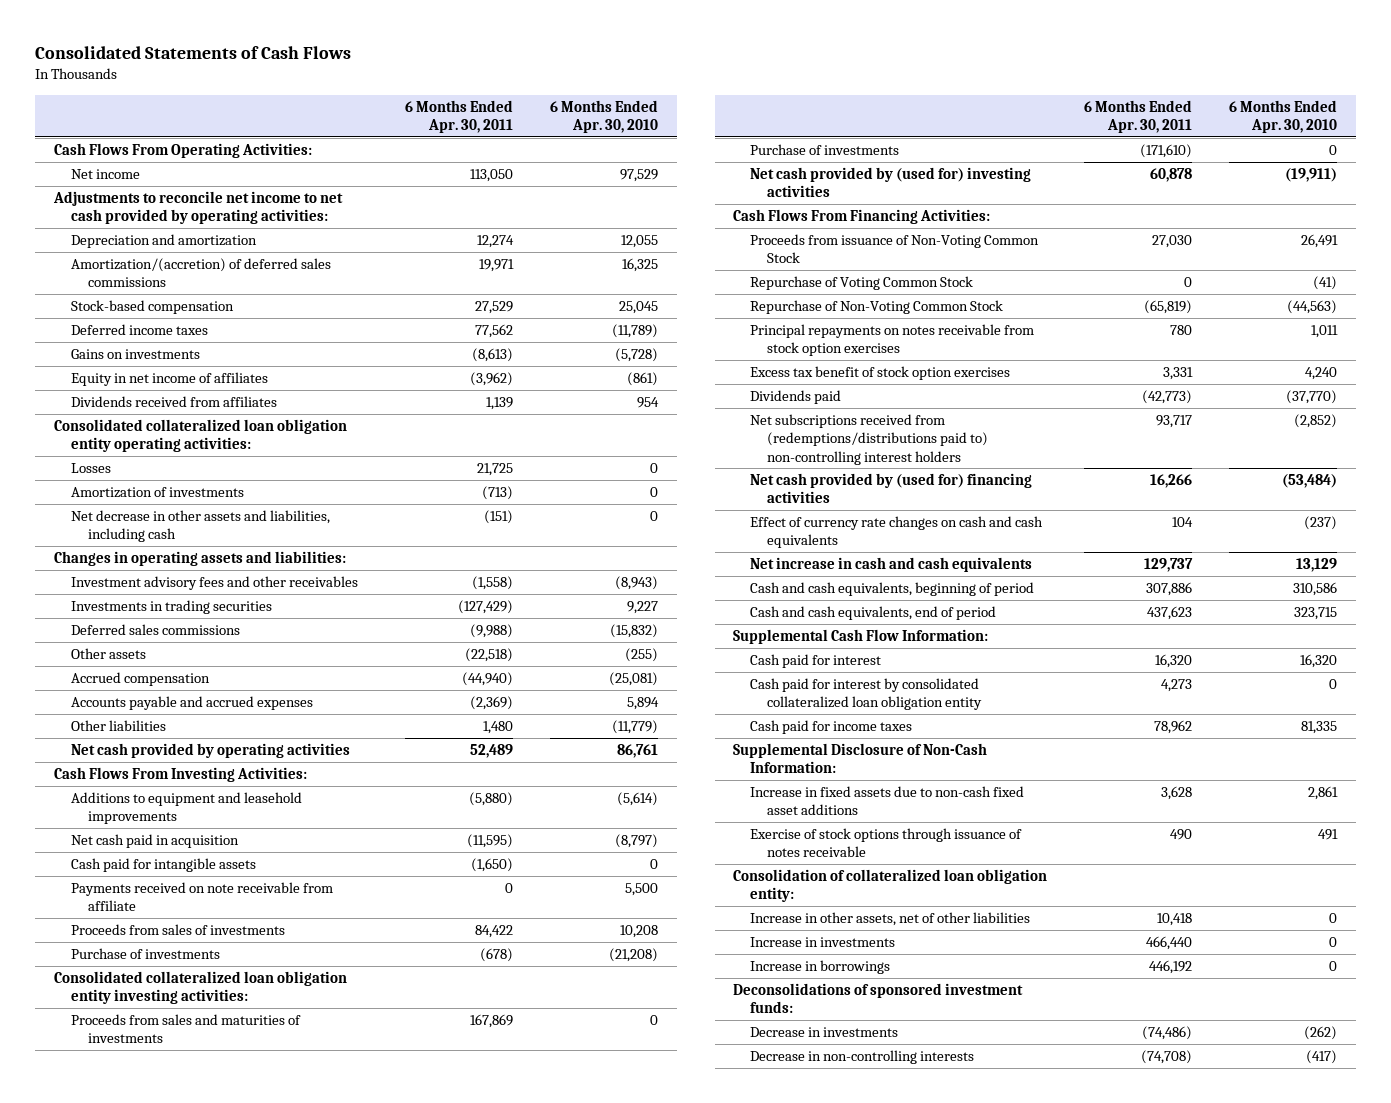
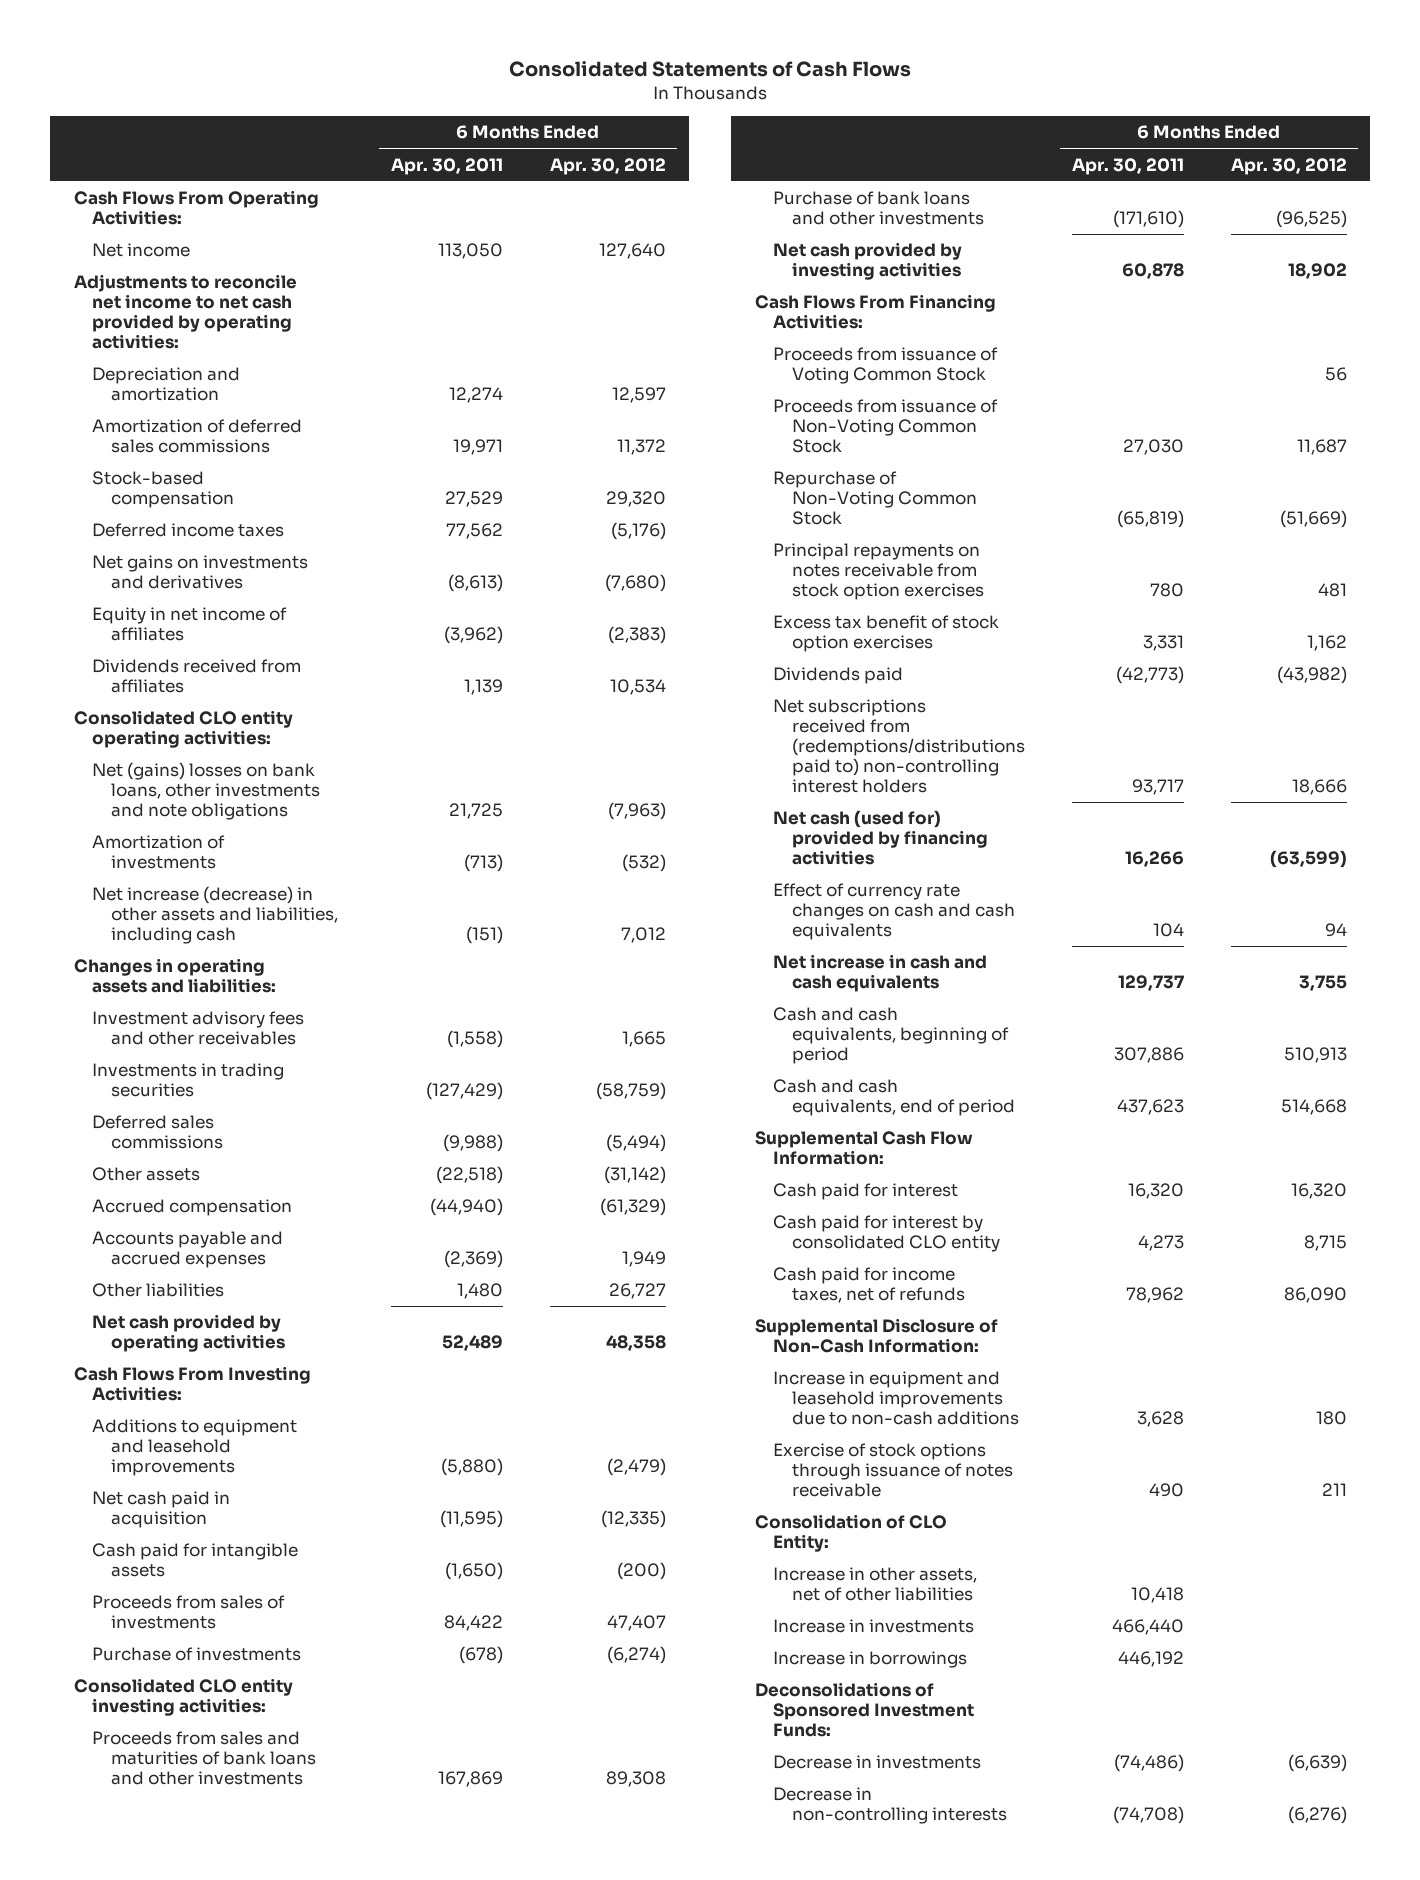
- | 6 Months Ended Apr. 30, 2011 | 6 Months Ended Apr. 30, 2010
+ | 6 Months Ended Apr. 30, 2011 | 6 Months Ended Apr. 30, 2012
- Amortization/(accretion) of deferred sales commissions | 19,971 | 16,325
+ Amortization of deferred sales commissions | 19,971 | 11,372
- Gains on investments | (8,613) | (5,728)
+ Net gains on investments and derivatives | (8,613) | (7,680)
- Consolidated collateralized loan obligation entity operating activities:
- Losses | 21,725 | 0
+ Consolidated CLO entity operating activities:
+ Net (gains) losses on bank loans, other investments and note obligations | 21,725 | (7,963)
- Net decrease in other assets and liabilities, including cash | (151) | 0
+ Net increase (decrease) in other assets and liabilities, including cash | (151) | 7,012
- Payments received on note receivable from affiliate | 0 | 5,500
- Consolidated collateralized loan obligation entity investing activities:
- Proceeds from sales and maturities of investments | 167,869 | 0
- Purchase of investments | (171,610) | 0
- Net cash provided by (used for) investing activities | 60,878 | (19,911)
+ Consolidated CLO entity investing activities:
+ Proceeds from sales and maturities of bank loans and other investments | 167,869 | 89,308
+ Purchase of bank loans and other investments | (171,610) | (96,525)
+ Net cash provided by investing activities | 60,878 | 18,902
+ Proceeds from issuance of Voting Common Stock | | 56
- Repurchase of Voting Common Stock | 0 | (41)
- Net cash provided by (used for) financing activities | 16,266 | (53,484)
+ Net cash (used for) provided by financing activities | 16,266 | (63,599)
- Cash paid for interest by consolidated collateralized loan obligation entity | 4,273 | 0
- Cash paid for income taxes | 78,962 | 81,335
+ Cash paid for interest by consolidated CLO entity | 4,273 | 8,715
+ Cash paid for income taxes, net of refunds | 78,962 | 86,090
- Increase in fixed assets due to non-cash fixed asset additions | 3,628 | 2,861
+ Increase in equipment and leasehold improvements due to non-cash additions | 3,628 | 180
- Consolidation of collateralized loan obligation entity:
+ Consolidation of CLO Entity:
- Deconsolidations of sponsored investment funds:
+ Deconsolidations of Sponsored Investment Funds:

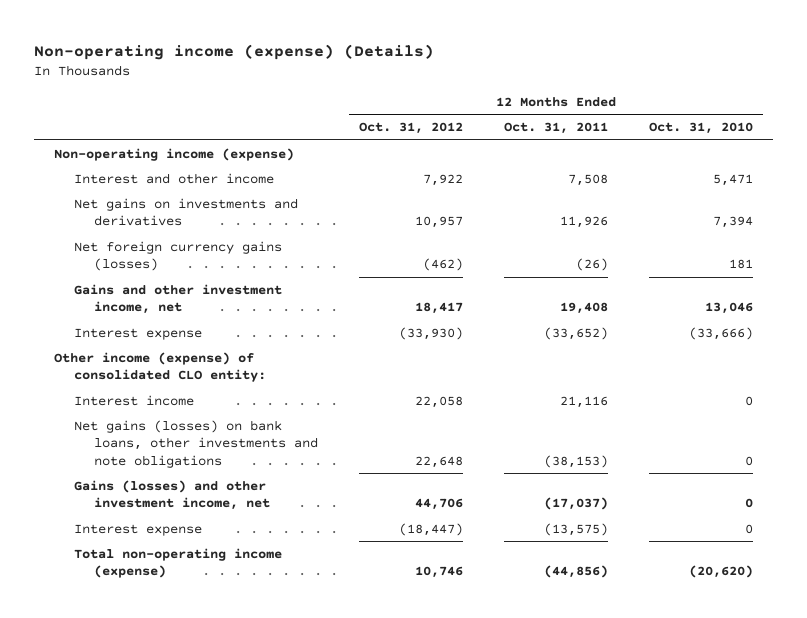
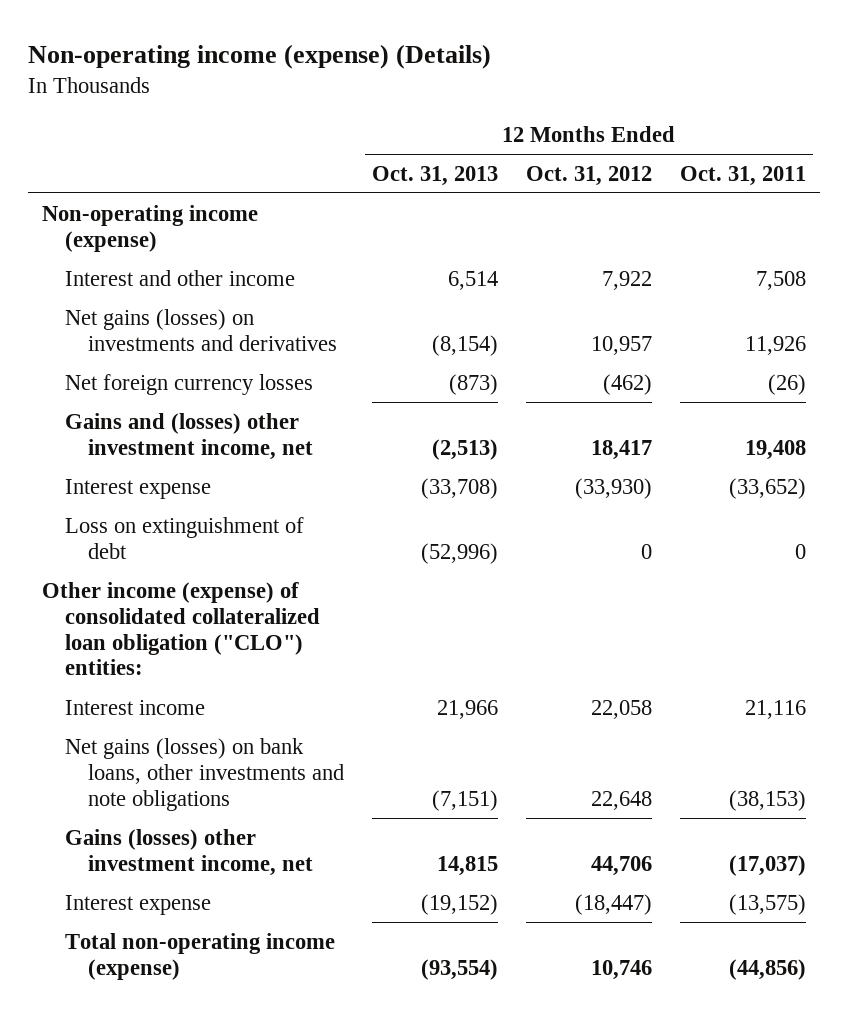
- | 12 Months Ended Oct. 31, 2012 | 12 Months Ended Oct. 31, 2011 | 12 Months Ended Oct. 31, 2010
+ | 12 Months Ended Oct. 31, 2013 | 12 Months Ended Oct. 31, 2012 | 12 Months Ended Oct. 31, 2011
- Net gains on investments and derivatives | 10,957 | 11,926 | 7,394
- Net foreign currency gains (losses) | (462) | (26) | 181
- Gains and other investment income, net | 18,417 | 19,408 | 13,046
+ Net gains (losses) on investments and derivatives | (8,154) | 10,957 | 11,926
+ Net foreign currency losses | (873) | (462) | (26)
+ Gains and (losses) other investment income, net | (2,513) | 18,417 | 19,408
- Other income (expense) of consolidated CLO entity:
+ Loss on extinguishment of debt | (52,996) | 0 | 0
+ Other income (expense) of consolidated collateralized loan obligation ("CLO") entities:
- Gains (losses) and other investment income, net | 44,706 | (17,037) | 0
+ Gains (losses) other investment income, net | 14,815 | 44,706 | (17,037)

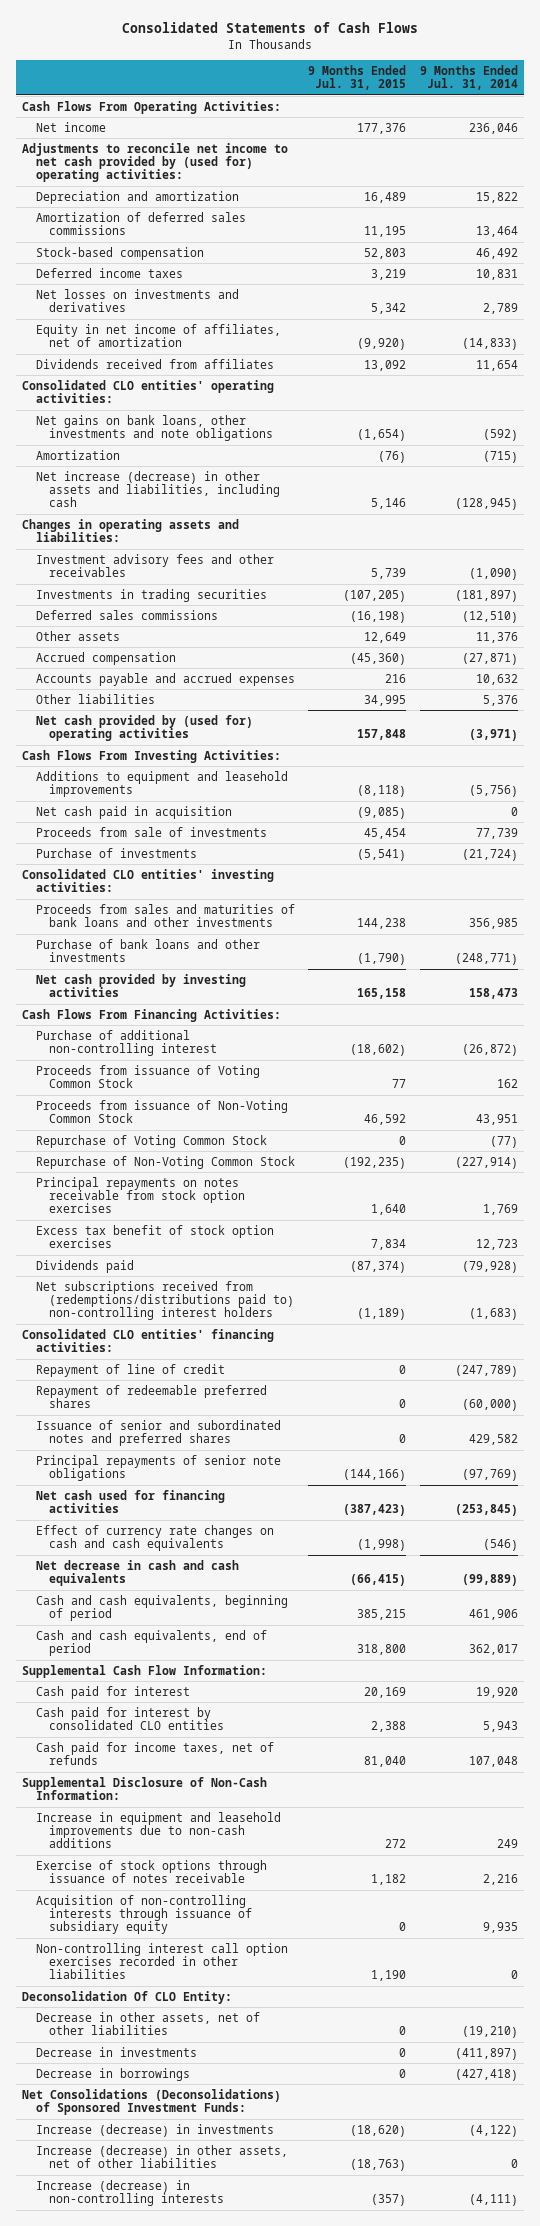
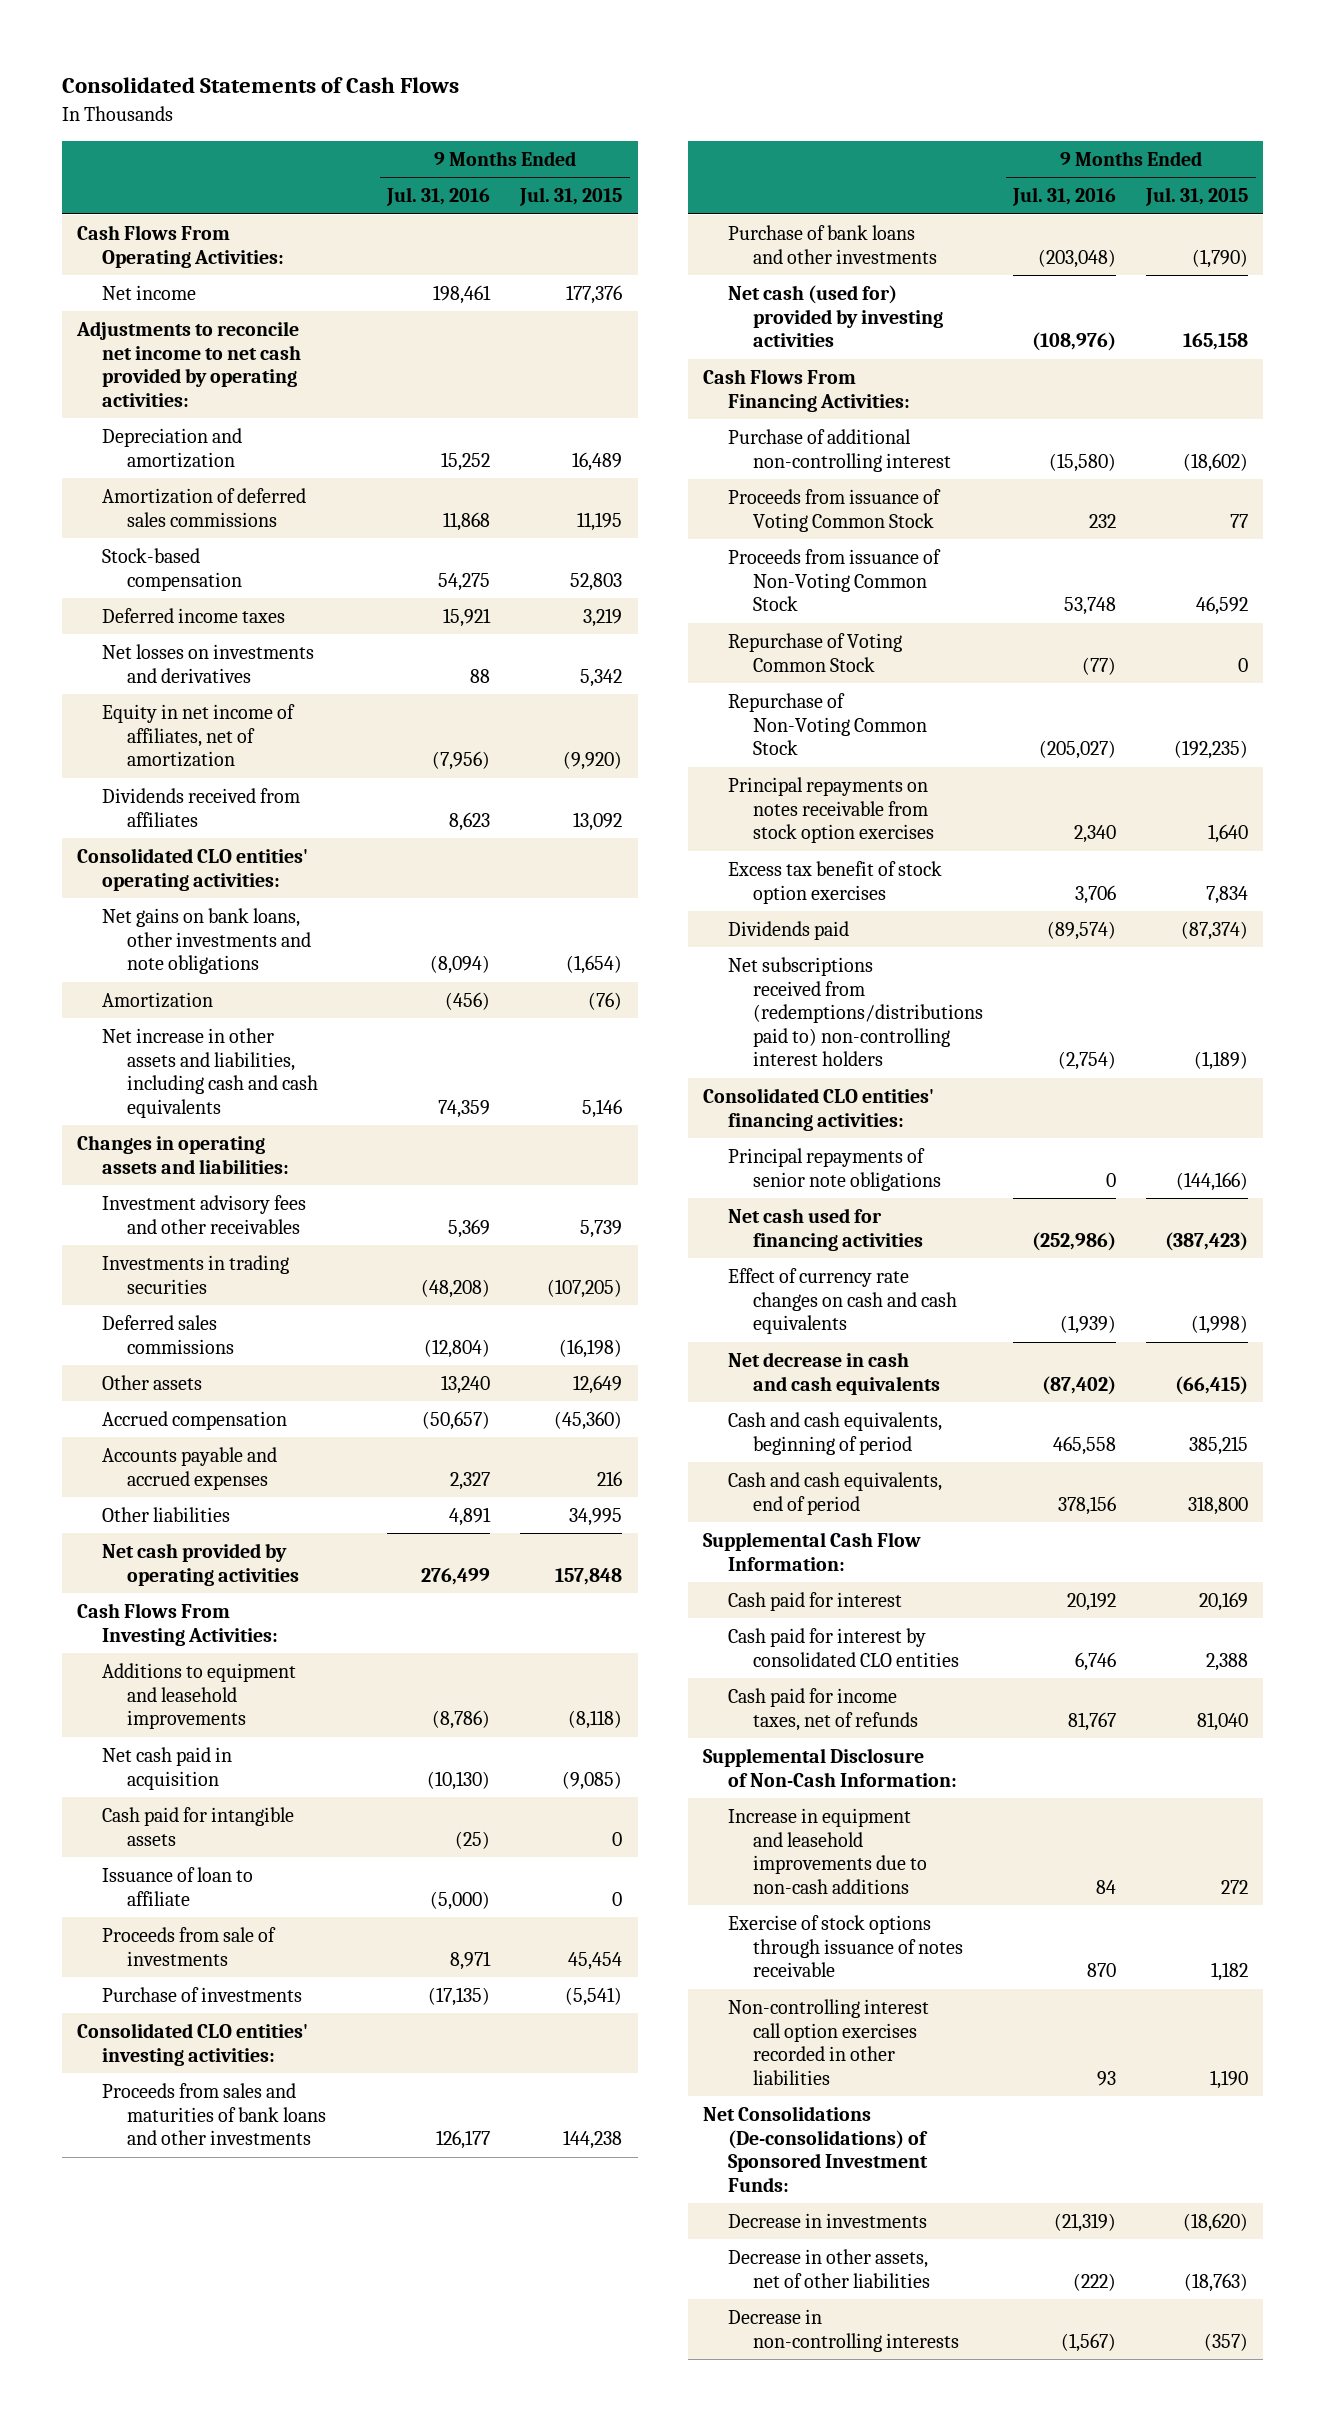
- | 9 Months Ended Jul. 31, 2015 | 9 Months Ended Jul. 31, 2014
+ | 9 Months Ended Jul. 31, 2016 | 9 Months Ended Jul. 31, 2015
- Adjustments to reconcile net income to net cash provided by (used for) operating activities:
+ Adjustments to reconcile net income to net cash provided by operating activities:
- Net increase (decrease) in other assets and liabilities, including cash | 5,146 | (128,945)
+ Net increase in other assets and liabilities, including cash and cash equivalents | 74,359 | 5,146
- Net cash provided by (used for) operating activities | 157,848 | (3,971)
+ Net cash provided by operating activities | 276,499 | 157,848
+ Cash paid for intangible assets | (25) | 0
+ Issuance of loan to affiliate | (5,000) | 0
- Net cash provided by investing activities | 165,158 | 158,473
+ Net cash (used for) provided by investing activities | (108,976) | 165,158
- Repayment of line of credit | 0 | (247,789)
- Repayment of redeemable preferred shares | 0 | (60,000)
- Issuance of senior and subordinated notes and preferred shares | 0 | 429,582
- Acquisition of non-controlling interests through issuance of subsidiary equity | 0 | 9,935
- Deconsolidation Of CLO Entity:
- Decrease in other assets, net of other liabilities | 0 | (19,210)
- Decrease in investments | 0 | (411,897)
- Decrease in borrowings | 0 | (427,418)
- Net Consolidations (Deconsolidations) of Sponsored Investment Funds:
- Increase (decrease) in investments | (18,620) | (4,122)
- Increase (decrease) in other assets, net of other liabilities | (18,763) | 0
- Increase (decrease) in non-controlling interests | (357) | (4,111)
+ Net Consolidations (De-consolidations) of Sponsored Investment Funds:
+ Decrease in investments | (21,319) | (18,620)
+ Decrease in other assets, net of other liabilities | (222) | (18,763)
+ Decrease in non-controlling interests | (1,567) | (357)

